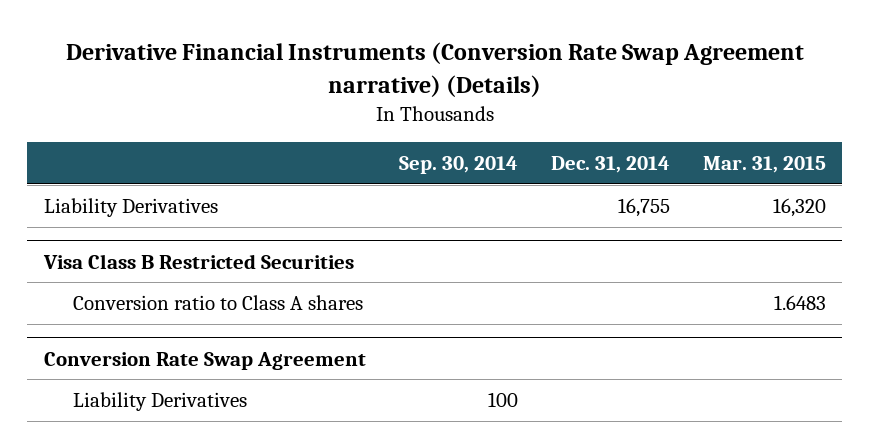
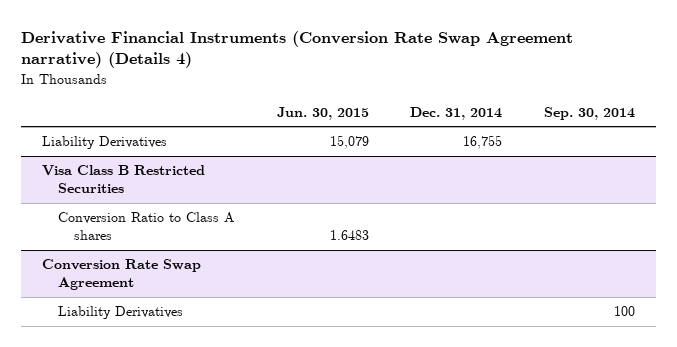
- Derivative Financial Instruments (Conversion Rate Swap Agreement narrative) (Details)
+ Derivative Financial Instruments (Conversion Rate Swap Agreement narrative) (Details 4)
- | Sep. 30, 2014 | Dec. 31, 2014 | Mar. 31, 2015
+ | Jun. 30, 2015 | Dec. 31, 2014 | Sep. 30, 2014
@ Visa Class B Restricted Securities
- Conversion ratio to Class A shares | | | 1.6483
+ Conversion Ratio to Class A shares | 1.6483 | |

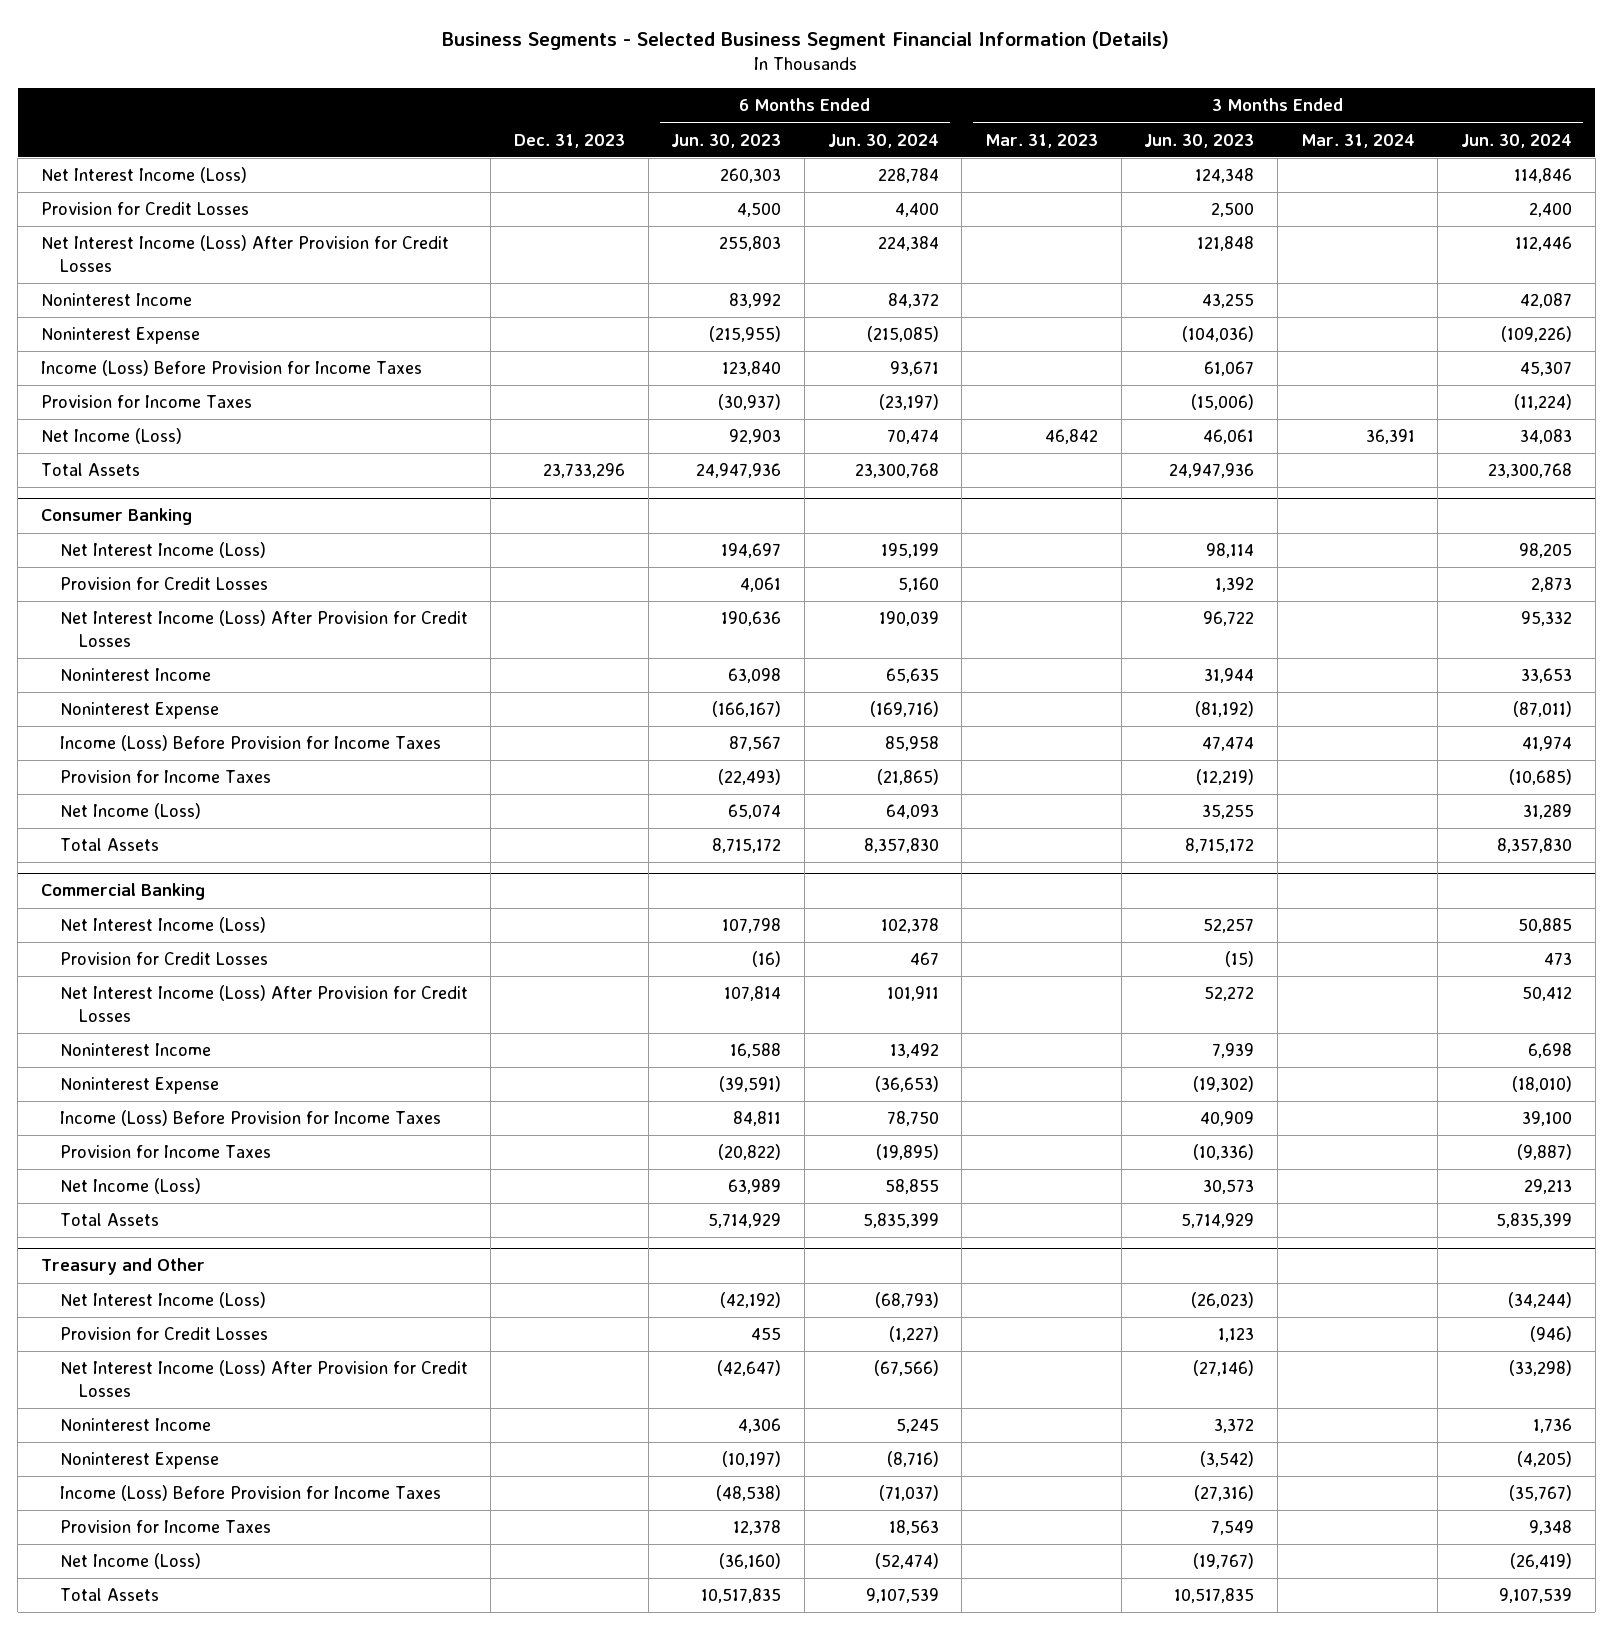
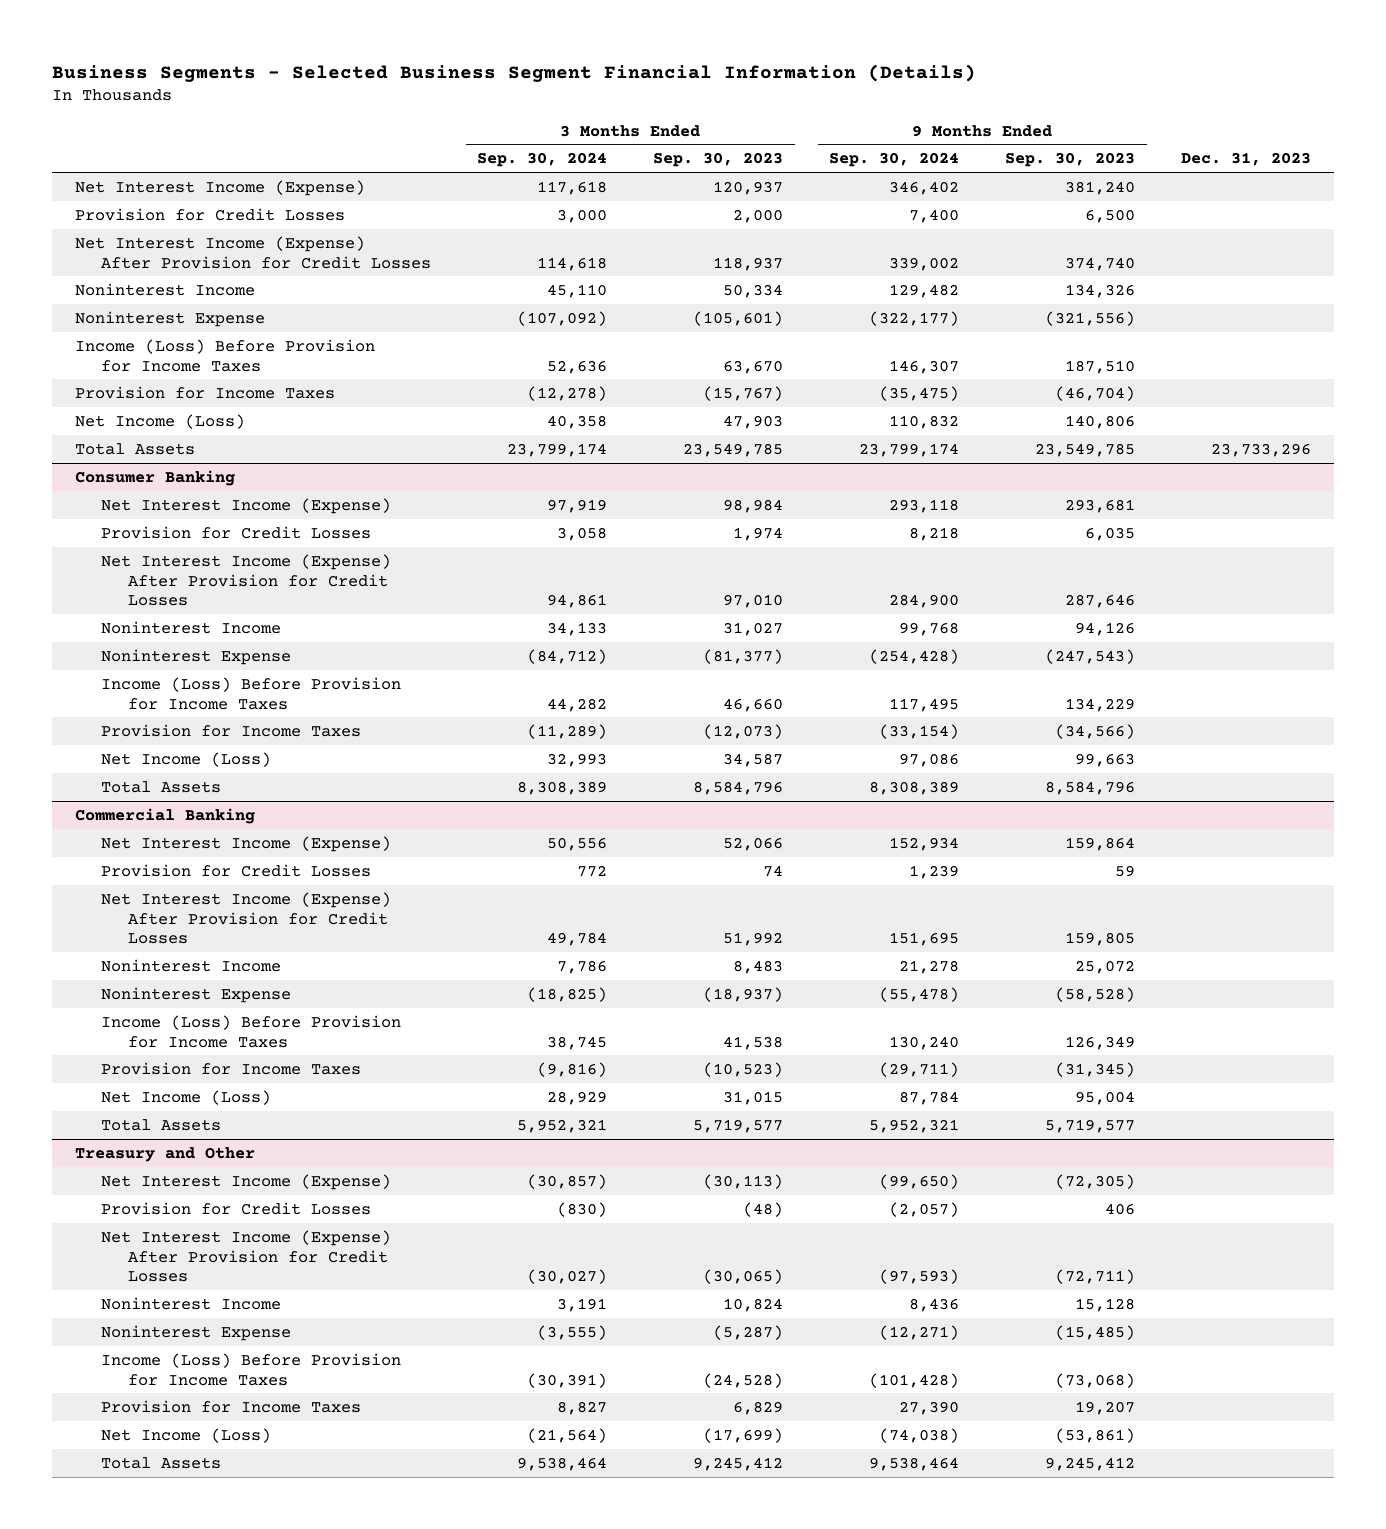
- | Dec. 31, 2023 | 6 Months Ended Jun. 30, 2023 | 6 Months Ended Jun. 30, 2024 | 3 Months Ended Mar. 31, 2023 | 3 Months Ended Jun. 30, 2023 | 3 Months Ended Mar. 31, 2024 | 3 Months Ended Jun. 30, 2024
+ | 3 Months Ended Sep. 30, 2024 | 3 Months Ended Sep. 30, 2023 | 9 Months Ended Sep. 30, 2024 | 9 Months Ended Sep. 30, 2023 | Dec. 31, 2023
- Net Interest Income (Loss) | | 260,303 | 228,784 | | 124,348 | | 114,846
+ Net Interest Income (Expense) | 117,618 | 120,937 | 346,402 | 381,240 |
- Net Interest Income (Loss) After Provision for Credit Losses | | 255,803 | 224,384 | | 121,848 | | 112,446
+ Net Interest Income (Expense) After Provision for Credit Losses | 114,618 | 118,937 | 339,002 | 374,740 |
@ Consumer Banking
- Net Interest Income (Loss) | | 194,697 | 195,199 | | 98,114 | | 98,205
+ Net Interest Income (Expense) | 97,919 | 98,984 | 293,118 | 293,681 |
- Net Interest Income (Loss) After Provision for Credit Losses | | 190,636 | 190,039 | | 96,722 | | 95,332
+ Net Interest Income (Expense) After Provision for Credit Losses | 94,861 | 97,010 | 284,900 | 287,646 |
@ Commercial Banking
- Net Interest Income (Loss) | | 107,798 | 102,378 | | 52,257 | | 50,885
+ Net Interest Income (Expense) | 50,556 | 52,066 | 152,934 | 159,864 |
- Net Interest Income (Loss) After Provision for Credit Losses | | 107,814 | 101,911 | | 52,272 | | 50,412
+ Net Interest Income (Expense) After Provision for Credit Losses | 49,784 | 51,992 | 151,695 | 159,805 |
@ Treasury and Other
- Net Interest Income (Loss) | | (42,192) | (68,793) | | (26,023) | | (34,244)
+ Net Interest Income (Expense) | (30,857) | (30,113) | (99,650) | (72,305) |
- Net Interest Income (Loss) After Provision for Credit Losses | | (42,647) | (67,566) | | (27,146) | | (33,298)
+ Net Interest Income (Expense) After Provision for Credit Losses | (30,027) | (30,065) | (97,593) | (72,711) |

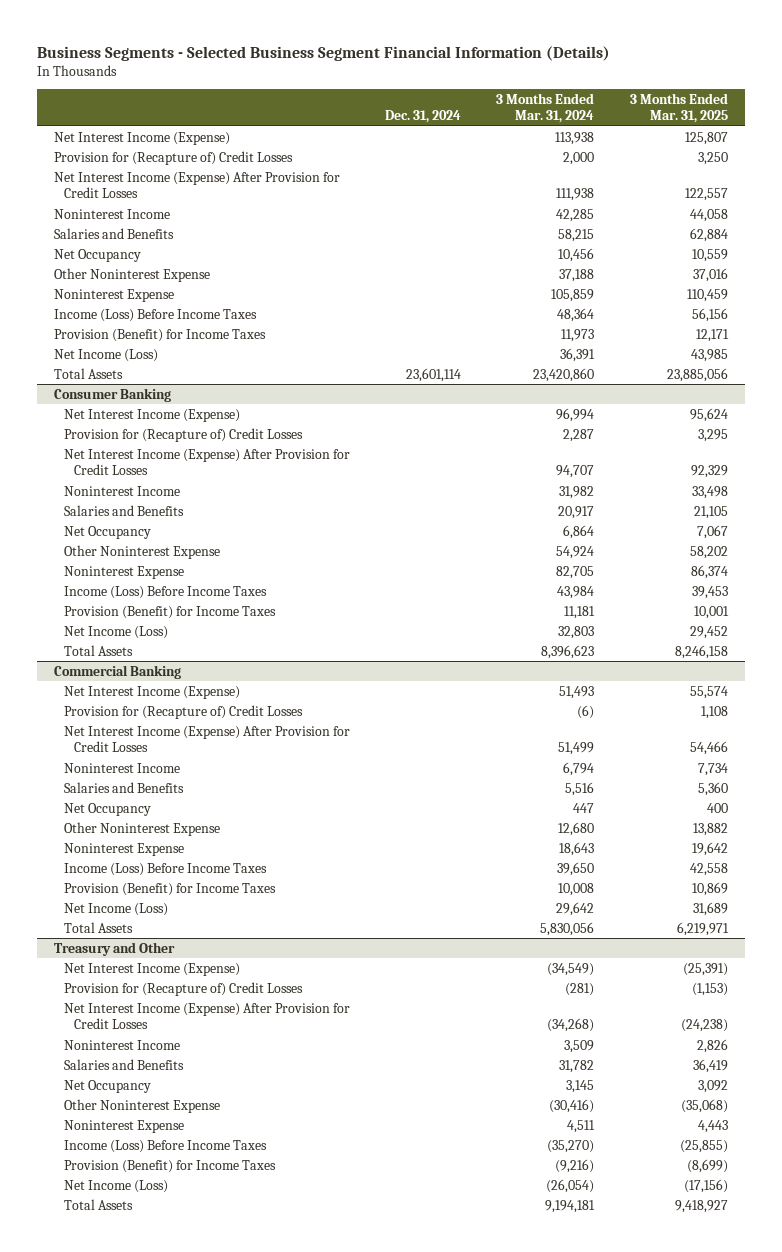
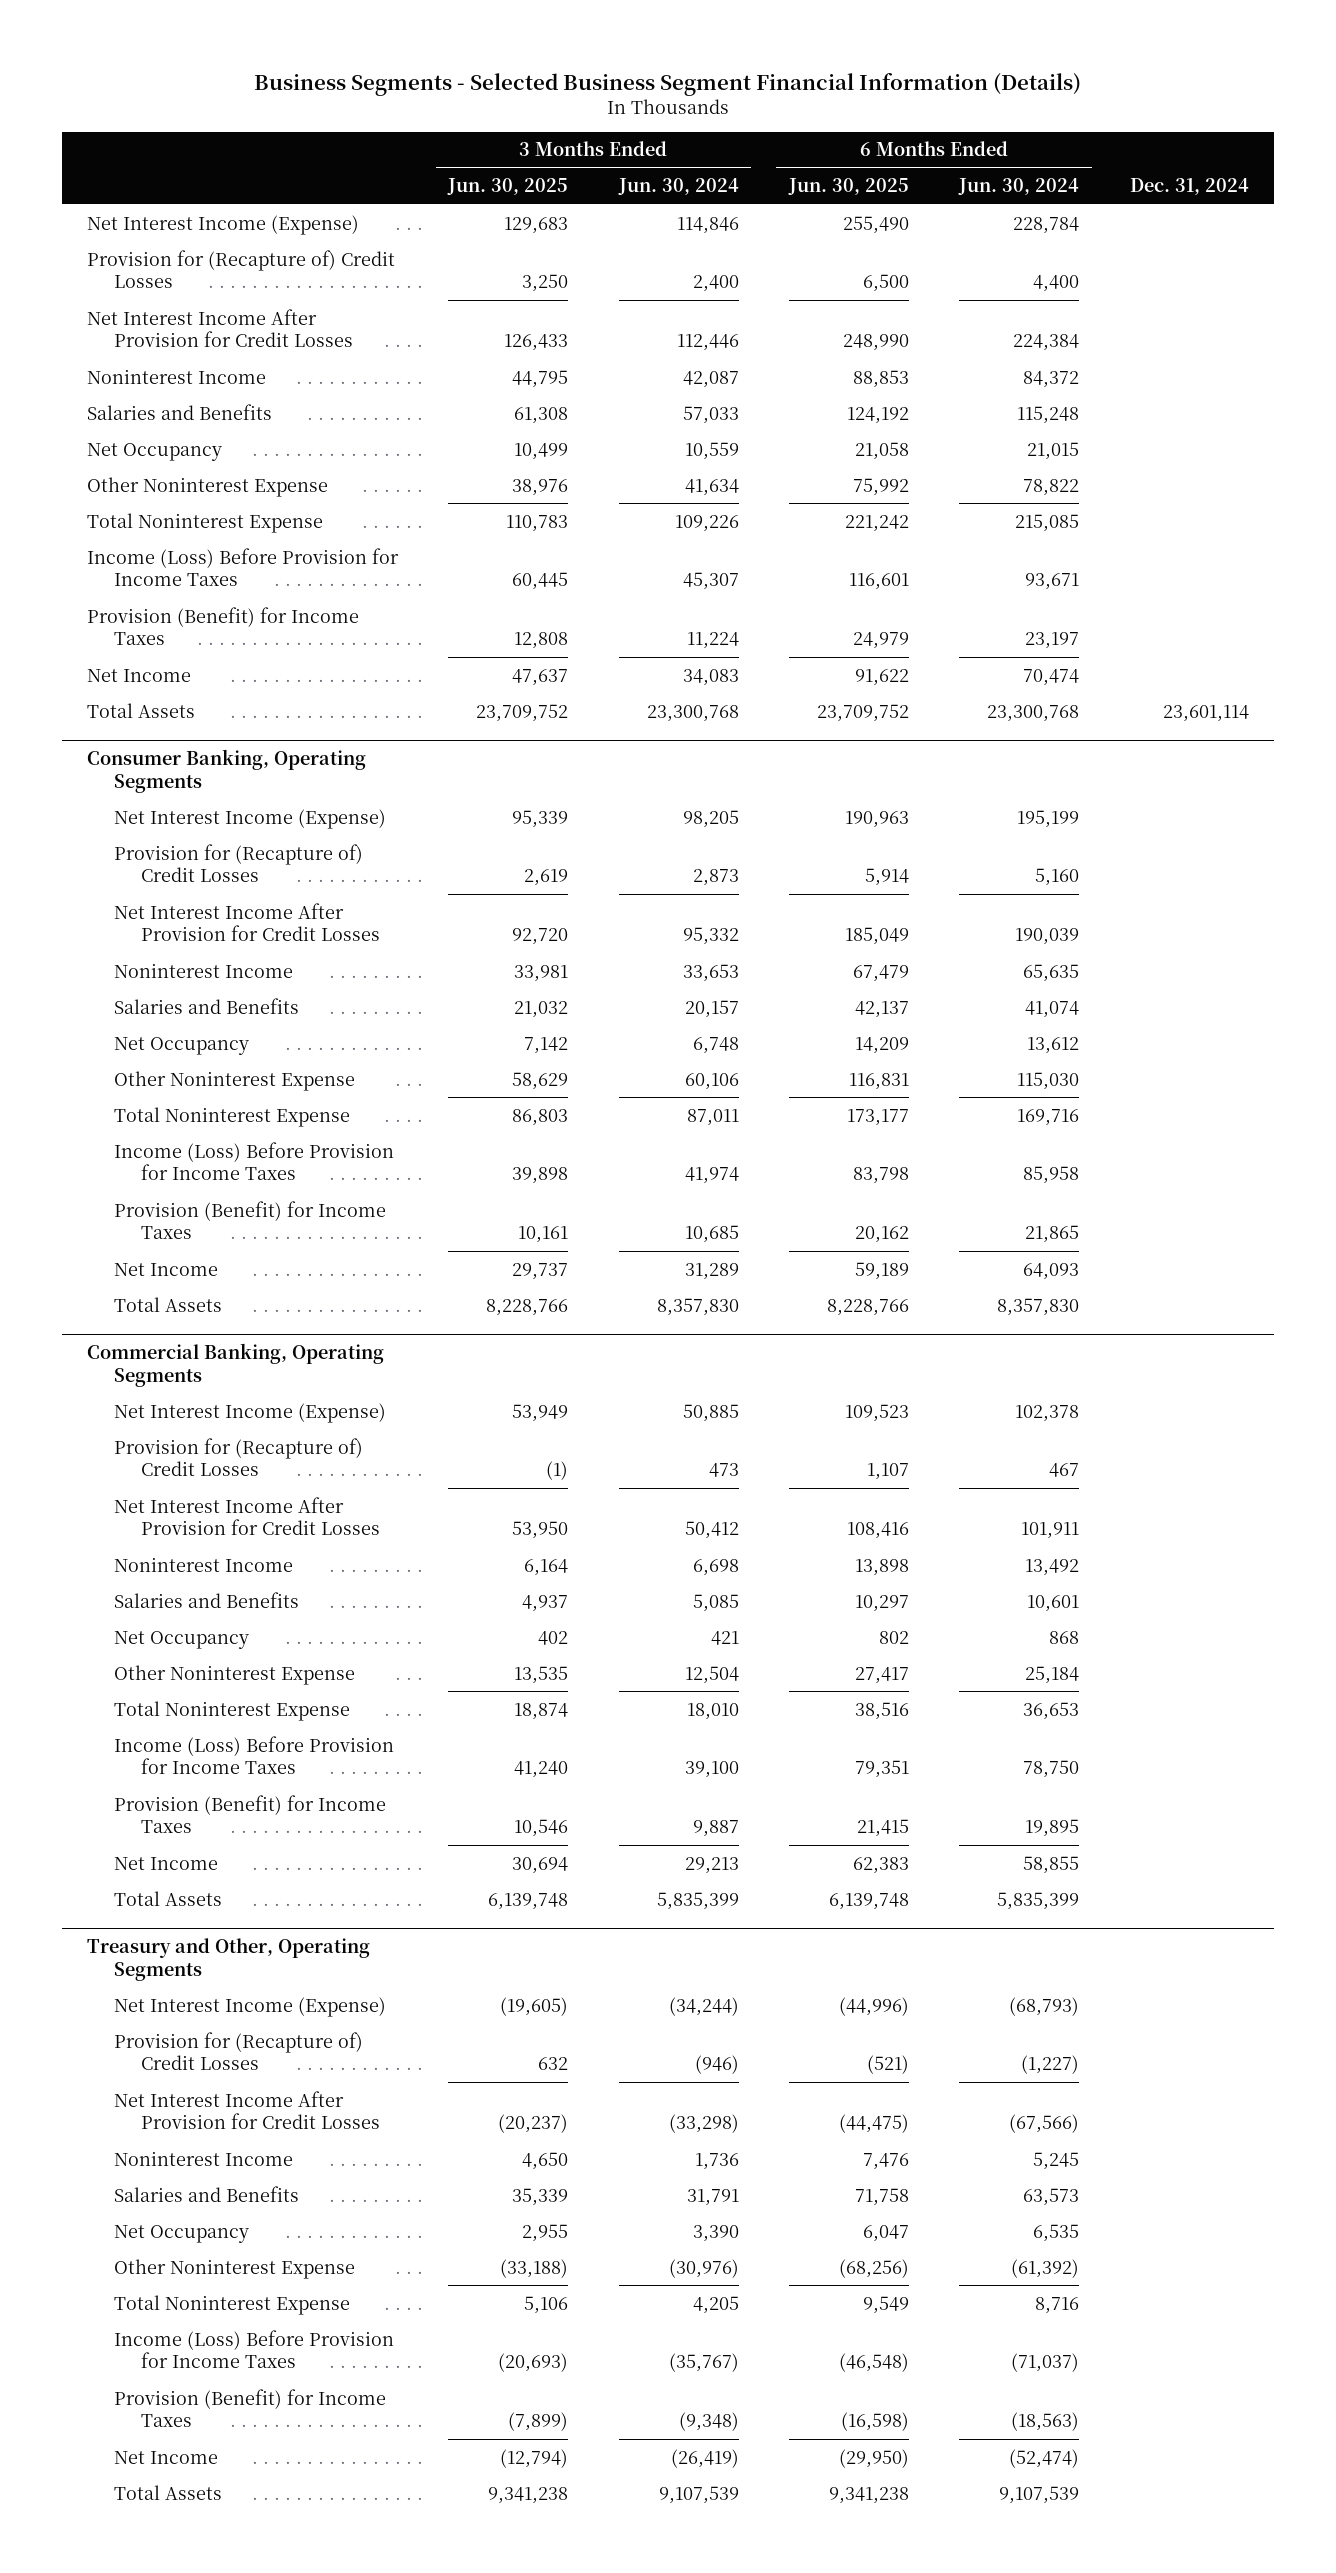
- | Dec. 31, 2024 | 3 Months Ended Mar. 31, 2024 | 3 Months Ended Mar. 31, 2025
+ | 3 Months Ended Jun. 30, 2025 | 3 Months Ended Jun. 30, 2024 | 6 Months Ended Jun. 30, 2025 | 6 Months Ended Jun. 30, 2024 | Dec. 31, 2024
- Net Interest Income (Expense) After Provision for Credit Losses | | 111,938 | 122,557
+ Net Interest Income After Provision for Credit Losses | 126,433 | 112,446 | 248,990 | 224,384 |
- Noninterest Expense | | 105,859 | 110,459
- Income (Loss) Before Income Taxes | | 48,364 | 56,156
+ Total Noninterest Expense | 110,783 | 109,226 | 221,242 | 215,085 |
+ Income (Loss) Before Provision for Income Taxes | 60,445 | 45,307 | 116,601 | 93,671 |
- Net Income (Loss) | | 36,391 | 43,985
+ Net Income | 47,637 | 34,083 | 91,622 | 70,474 |
- Consumer Banking
+ Consumer Banking, Operating Segments
- Net Interest Income (Expense) After Provision for Credit Losses | | 94,707 | 92,329
+ Net Interest Income After Provision for Credit Losses | 92,720 | 95,332 | 185,049 | 190,039 |
- Noninterest Expense | | 82,705 | 86,374
- Income (Loss) Before Income Taxes | | 43,984 | 39,453
+ Total Noninterest Expense | 86,803 | 87,011 | 173,177 | 169,716 |
+ Income (Loss) Before Provision for Income Taxes | 39,898 | 41,974 | 83,798 | 85,958 |
- Net Income (Loss) | | 32,803 | 29,452
+ Net Income | 29,737 | 31,289 | 59,189 | 64,093 |
- Commercial Banking
+ Commercial Banking, Operating Segments
- Net Interest Income (Expense) After Provision for Credit Losses | | 51,499 | 54,466
+ Net Interest Income After Provision for Credit Losses | 53,950 | 50,412 | 108,416 | 101,911 |
- Noninterest Expense | | 18,643 | 19,642
- Income (Loss) Before Income Taxes | | 39,650 | 42,558
+ Total Noninterest Expense | 18,874 | 18,010 | 38,516 | 36,653 |
+ Income (Loss) Before Provision for Income Taxes | 41,240 | 39,100 | 79,351 | 78,750 |
- Net Income (Loss) | | 29,642 | 31,689
+ Net Income | 30,694 | 29,213 | 62,383 | 58,855 |
- Treasury and Other
+ Treasury and Other, Operating Segments
- Net Interest Income (Expense) After Provision for Credit Losses | | (34,268) | (24,238)
+ Net Interest Income After Provision for Credit Losses | (20,237) | (33,298) | (44,475) | (67,566) |
- Noninterest Expense | | 4,511 | 4,443
- Income (Loss) Before Income Taxes | | (35,270) | (25,855)
+ Total Noninterest Expense | 5,106 | 4,205 | 9,549 | 8,716 |
+ Income (Loss) Before Provision for Income Taxes | (20,693) | (35,767) | (46,548) | (71,037) |
- Net Income (Loss) | | (26,054) | (17,156)
+ Net Income | (12,794) | (26,419) | (29,950) | (52,474) |

